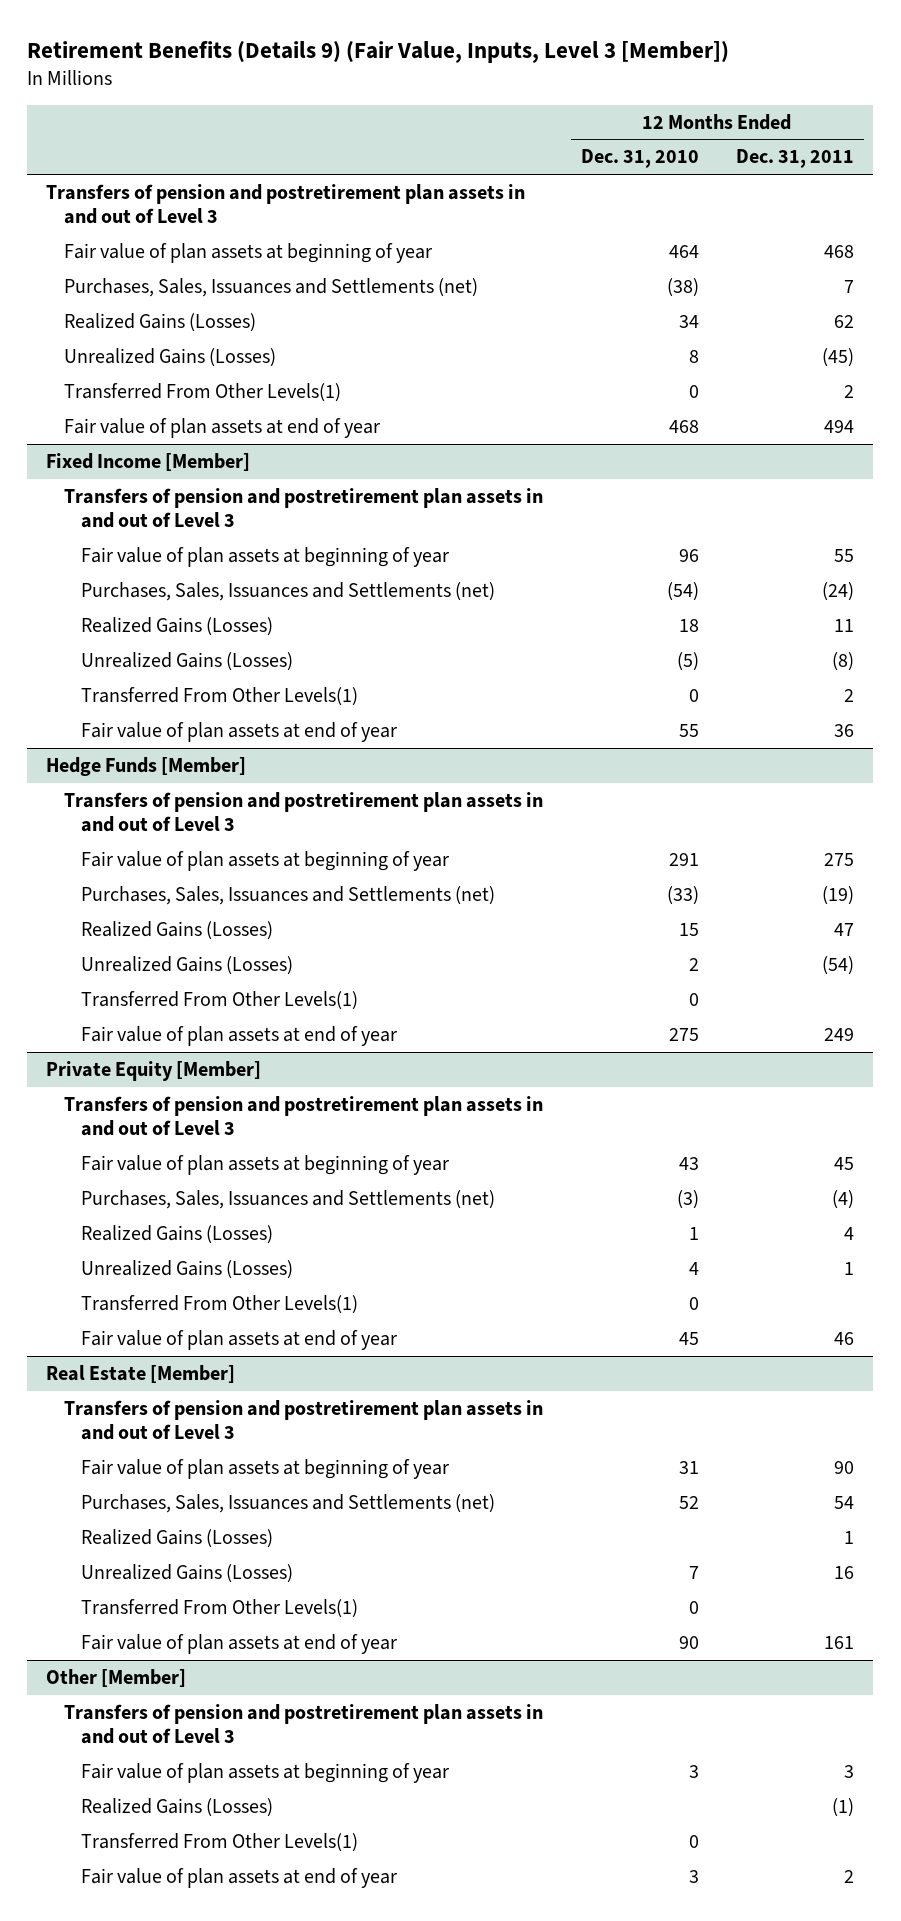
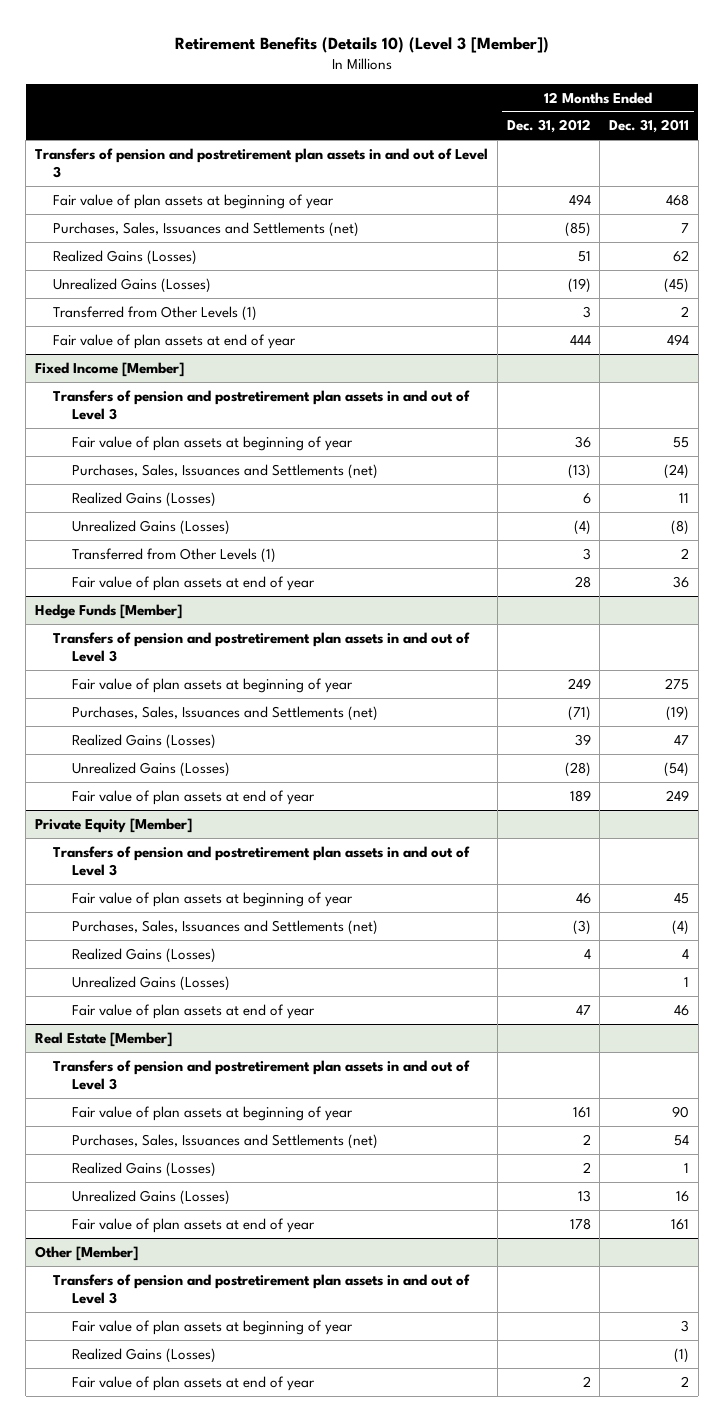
- Retirement Benefits (Details 9) (Fair Value, Inputs, Level 3 [Member])
+ Retirement Benefits (Details 10) (Level 3 [Member])
- | 12 Months Ended Dec. 31, 2010 | 12 Months Ended Dec. 31, 2011
+ | 12 Months Ended Dec. 31, 2012 | 12 Months Ended Dec. 31, 2011
- Transferred From Other Levels(1) | 0 | 2
+ Transferred from Other Levels (1) | 3 | 2
@ Fixed Income [Member]
- Transferred From Other Levels(1) | 0 | 2
+ Transferred from Other Levels (1) | 3 | 2
@ Hedge Funds [Member]
- Transferred From Other Levels(1) | 0 |
@ Private Equity [Member]
- Transferred From Other Levels(1) | 0 |
@ Real Estate [Member]
- Transferred From Other Levels(1) | 0 |
@ Other [Member]
- Transferred From Other Levels(1) | 0 |

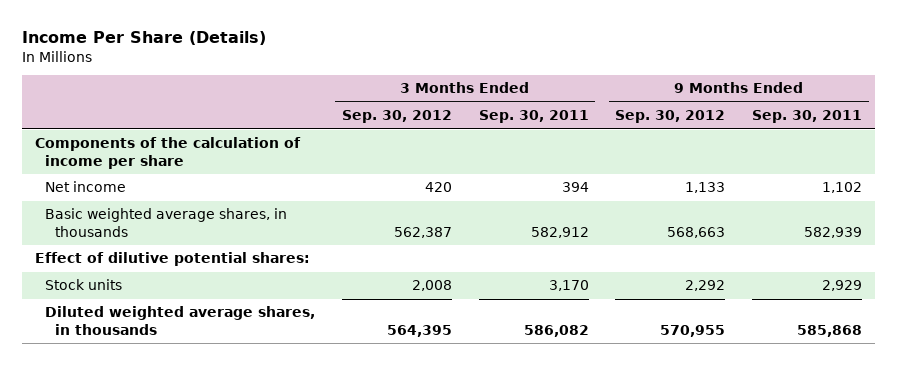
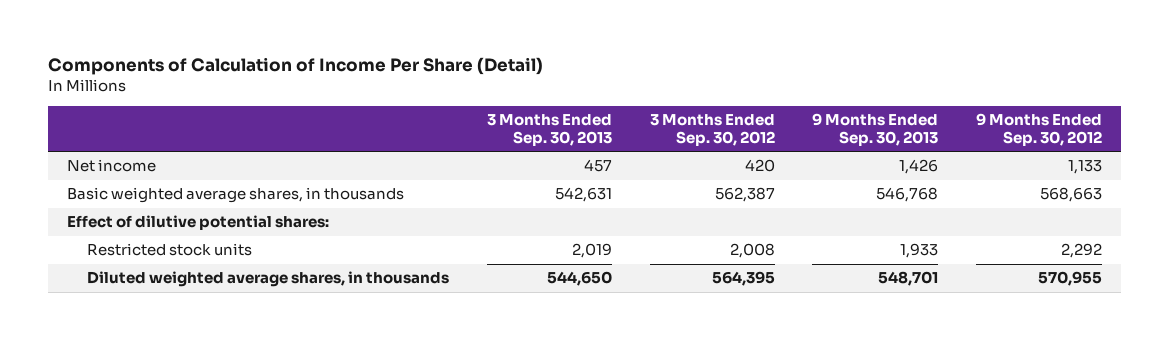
- Income Per Share (Details)
+ Components of Calculation of Income Per Share (Detail)
- | 3 Months Ended Sep. 30, 2012 | 3 Months Ended Sep. 30, 2011 | 9 Months Ended Sep. 30, 2012 | 9 Months Ended Sep. 30, 2011
+ | 3 Months Ended Sep. 30, 2013 | 3 Months Ended Sep. 30, 2012 | 9 Months Ended Sep. 30, 2013 | 9 Months Ended Sep. 30, 2012
- Components of the calculation of income per share
- Stock units | 2,008 | 3,170 | 2,292 | 2,929
+ Restricted stock units | 2,019 | 2,008 | 1,933 | 2,292

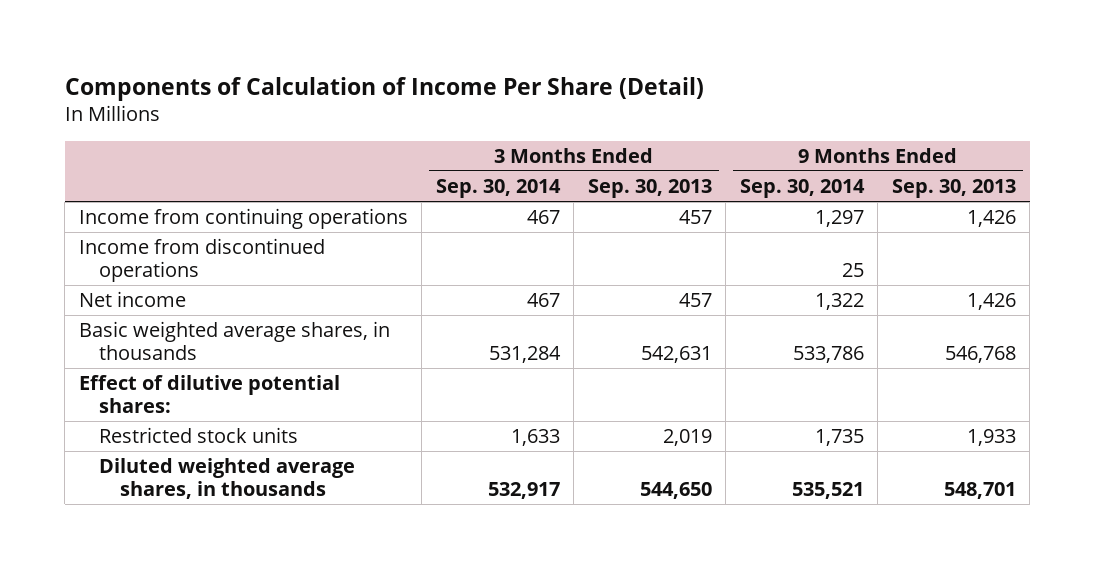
- | 3 Months Ended Sep. 30, 2013 | 3 Months Ended Sep. 30, 2012 | 9 Months Ended Sep. 30, 2013 | 9 Months Ended Sep. 30, 2012
+ | 3 Months Ended Sep. 30, 2014 | 3 Months Ended Sep. 30, 2013 | 9 Months Ended Sep. 30, 2014 | 9 Months Ended Sep. 30, 2013
+ Income from continuing operations | 467 | 457 | 1,297 | 1,426
+ Income from discontinued operations | | | 25 |

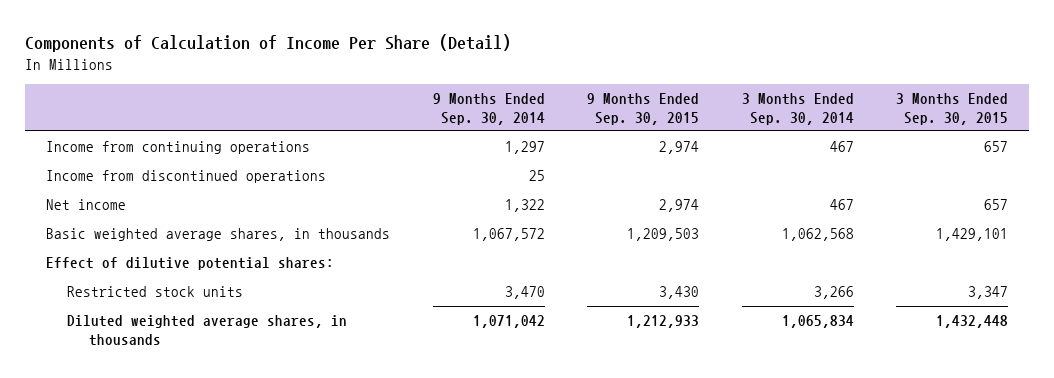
- | 3 Months Ended Sep. 30, 2014 | 3 Months Ended Sep. 30, 2013 | 9 Months Ended Sep. 30, 2014 | 9 Months Ended Sep. 30, 2013
+ | 9 Months Ended Sep. 30, 2014 | 9 Months Ended Sep. 30, 2015 | 3 Months Ended Sep. 30, 2014 | 3 Months Ended Sep. 30, 2015
- Basic weighted average shares, in thousands | 531,284 | 542,631 | 533,786 | 546,768
+ Basic weighted average shares, in thousands | 1,067,572 | 1,209,503 | 1,062,568 | 1,429,101
- Restricted stock units | 1,633 | 2,019 | 1,735 | 1,933
- Diluted weighted average shares, in thousands | 532,917 | 544,650 | 535,521 | 548,701
+ Restricted stock units | 3,470 | 3,430 | 3,266 | 3,347
+ Diluted weighted average shares, in thousands | 1,071,042 | 1,212,933 | 1,065,834 | 1,432,448

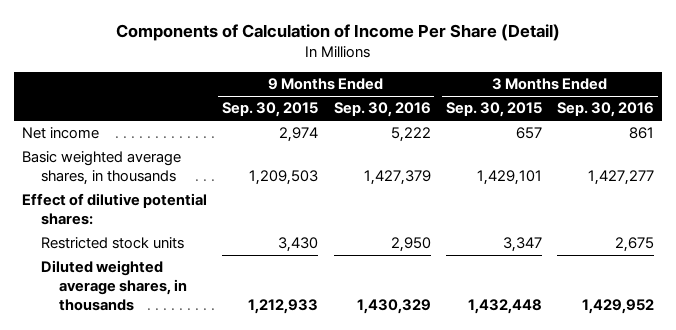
- | 9 Months Ended Sep. 30, 2014 | 9 Months Ended Sep. 30, 2015 | 3 Months Ended Sep. 30, 2014 | 3 Months Ended Sep. 30, 2015
+ | 9 Months Ended Sep. 30, 2015 | 9 Months Ended Sep. 30, 2016 | 3 Months Ended Sep. 30, 2015 | 3 Months Ended Sep. 30, 2016
- Income from continuing operations | 1,297 | 2,974 | 467 | 657
- Income from discontinued operations | 25 | | |

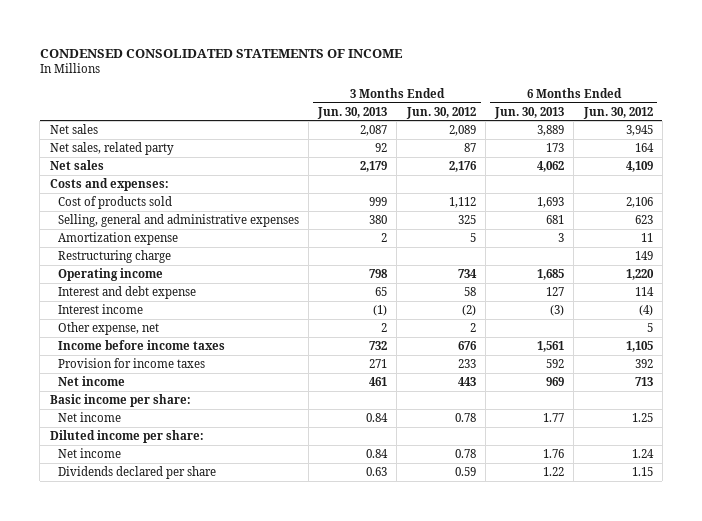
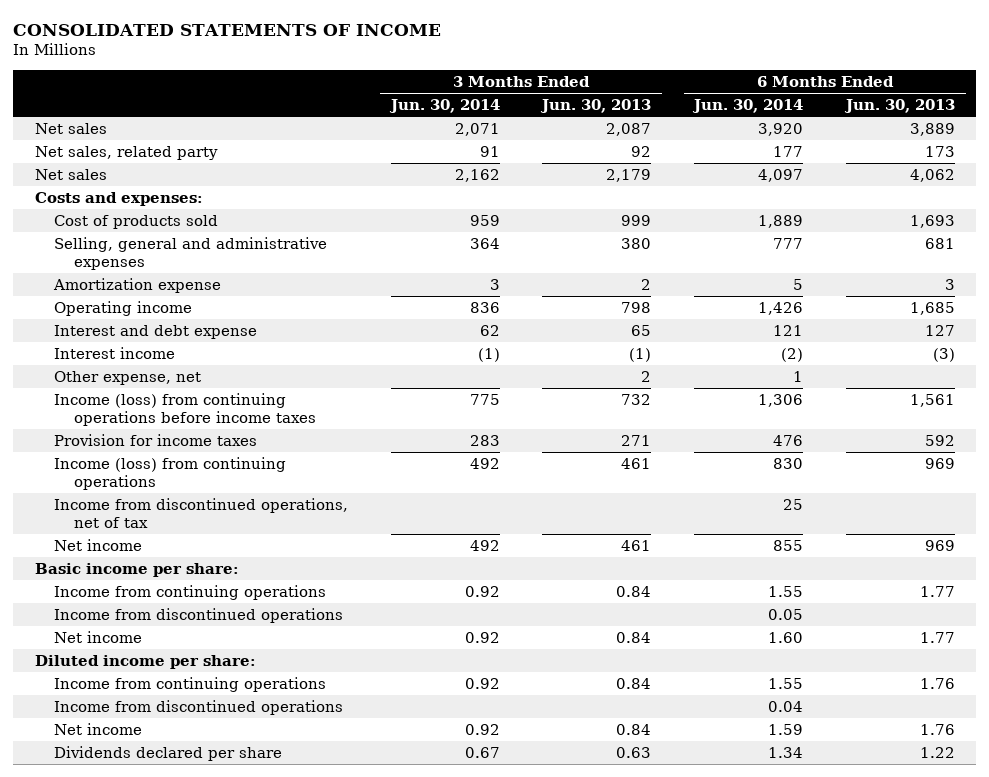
- CONDENSED CONSOLIDATED STATEMENTS OF INCOME
+ CONSOLIDATED STATEMENTS OF INCOME
- | 3 Months Ended Jun. 30, 2013 | 3 Months Ended Jun. 30, 2012 | 6 Months Ended Jun. 30, 2013 | 6 Months Ended Jun. 30, 2012
+ | 3 Months Ended Jun. 30, 2014 | 3 Months Ended Jun. 30, 2013 | 6 Months Ended Jun. 30, 2014 | 6 Months Ended Jun. 30, 2013
- Restructuring charge | | | | 149
- Income before income taxes | 732 | 676 | 1,561 | 1,105
+ Income (loss) from continuing operations before income taxes | 775 | 732 | 1,306 | 1,561
+ Income (loss) from continuing operations | 492 | 461 | 830 | 969
+ Income from discontinued operations, net of tax | | | 25 |
+ Income from continuing operations | 0.92 | 0.84 | 1.55 | 1.77
+ Income from discontinued operations | | | 0.05 |
+ Income from continuing operations | 0.92 | 0.84 | 1.55 | 1.76
+ Income from discontinued operations | | | 0.04 |

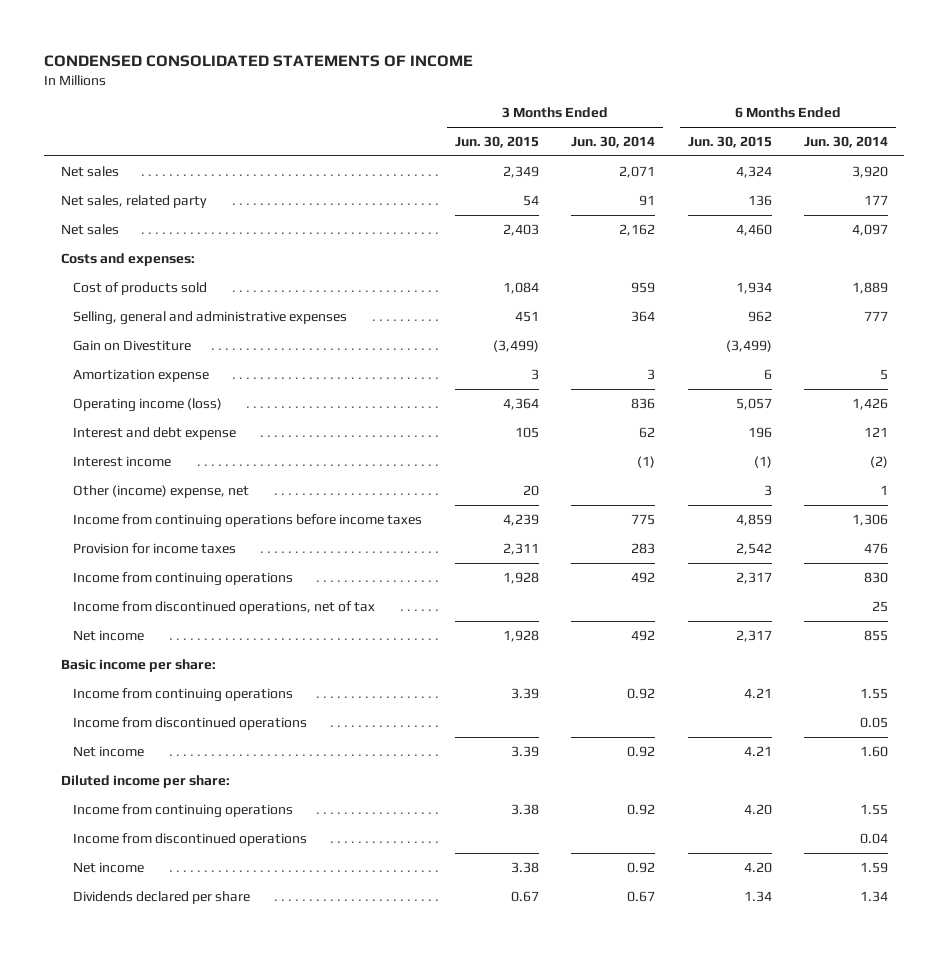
- CONSOLIDATED STATEMENTS OF INCOME
+ CONDENSED CONSOLIDATED STATEMENTS OF INCOME
- | 3 Months Ended Jun. 30, 2014 | 3 Months Ended Jun. 30, 2013 | 6 Months Ended Jun. 30, 2014 | 6 Months Ended Jun. 30, 2013
+ | 3 Months Ended Jun. 30, 2015 | 3 Months Ended Jun. 30, 2014 | 6 Months Ended Jun. 30, 2015 | 6 Months Ended Jun. 30, 2014
+ Gain on Divestiture | (3,499) | | (3,499) |
- Operating income | 836 | 798 | 1,426 | 1,685
+ Operating income (loss) | 4,364 | 836 | 5,057 | 1,426
- Other expense, net | | 2 | 1 |
- Income (loss) from continuing operations before income taxes | 775 | 732 | 1,306 | 1,561
+ Other (income) expense, net | 20 | | 3 | 1
+ Income from continuing operations before income taxes | 4,239 | 775 | 4,859 | 1,306
- Income (loss) from continuing operations | 492 | 461 | 830 | 969
+ Income from continuing operations | 1,928 | 492 | 2,317 | 830

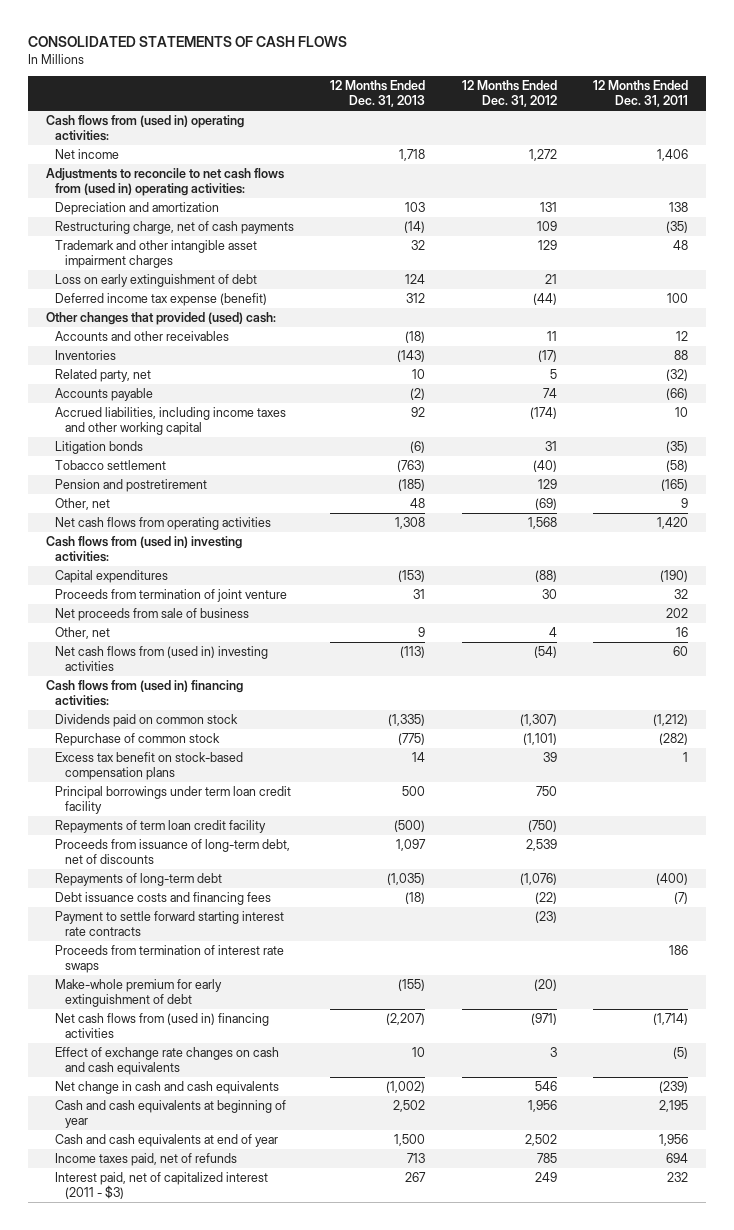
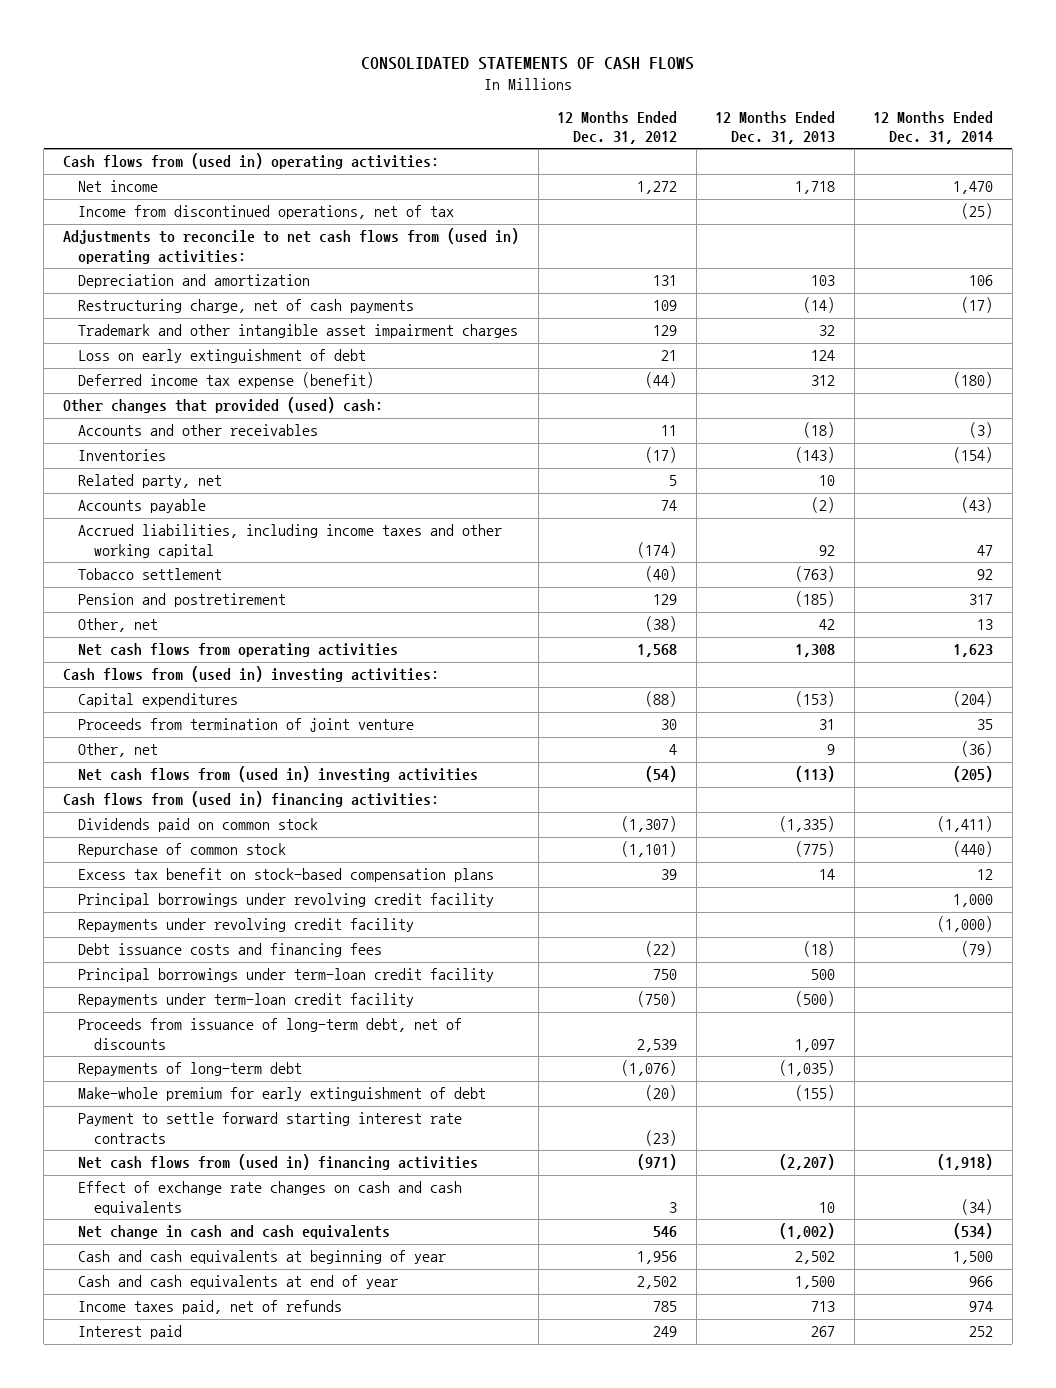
- | 12 Months Ended Dec. 31, 2013 | 12 Months Ended Dec. 31, 2012 | 12 Months Ended Dec. 31, 2011
+ | 12 Months Ended Dec. 31, 2012 | 12 Months Ended Dec. 31, 2013 | 12 Months Ended Dec. 31, 2014
+ Income from discontinued operations, net of tax | | | (25)
- Litigation bonds | (6) | 31 | (35)
- Other, net | 48 | (69) | 9
+ Other, net | (38) | 42 | 13
- Net proceeds from sale of business | | | 202
- Principal borrowings under term loan credit facility | 500 | 750 |
- Repayments of term loan credit facility | (500) | (750) |
+ Principal borrowings under revolving credit facility | | | 1,000
+ Repayments under revolving credit facility | | | (1,000)
moved up: Debt issuance costs and financing fees | (22) | (18) | (79)
+ Principal borrowings under term-loan credit facility | 750 | 500 |
+ Repayments under term-loan credit facility | (750) | (500) |
- Proceeds from termination of interest rate swaps | | | 186
moved down: Payment to settle forward starting interest rate contracts | (23) | |
- Interest paid, net of capitalized interest (2011 - $3) | 267 | 249 | 232
+ Interest paid | 249 | 267 | 252

